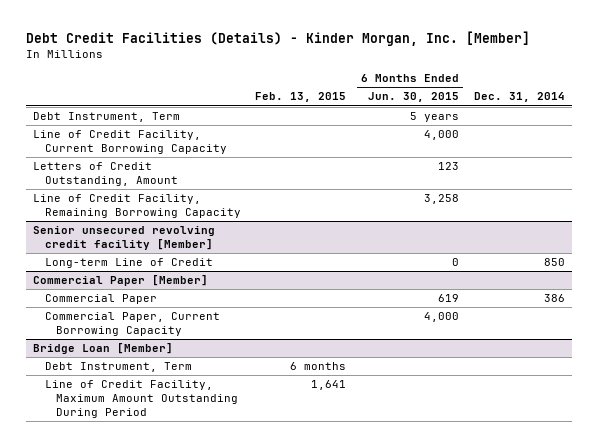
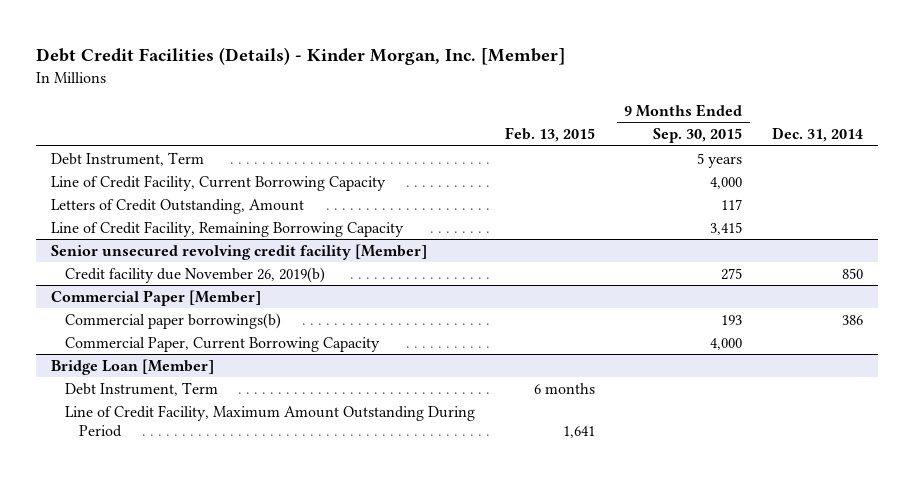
- | Feb. 13, 2015 | 6 Months Ended Jun. 30, 2015 | Dec. 31, 2014
+ | Feb. 13, 2015 | 9 Months Ended Sep. 30, 2015 | Dec. 31, 2014
@ Senior unsecured revolving credit facility [Member]
- Long-term Line of Credit | | 0 | 850
+ Credit facility due November 26, 2019(b) | | 275 | 850
@ Commercial Paper [Member]
- Commercial Paper | | 619 | 386
+ Commercial paper borrowings(b) | | 193 | 386

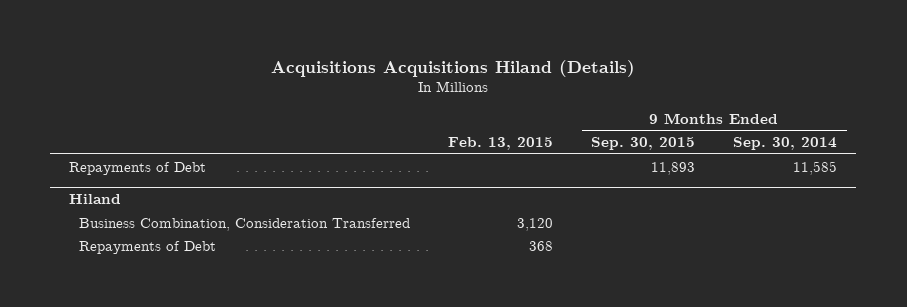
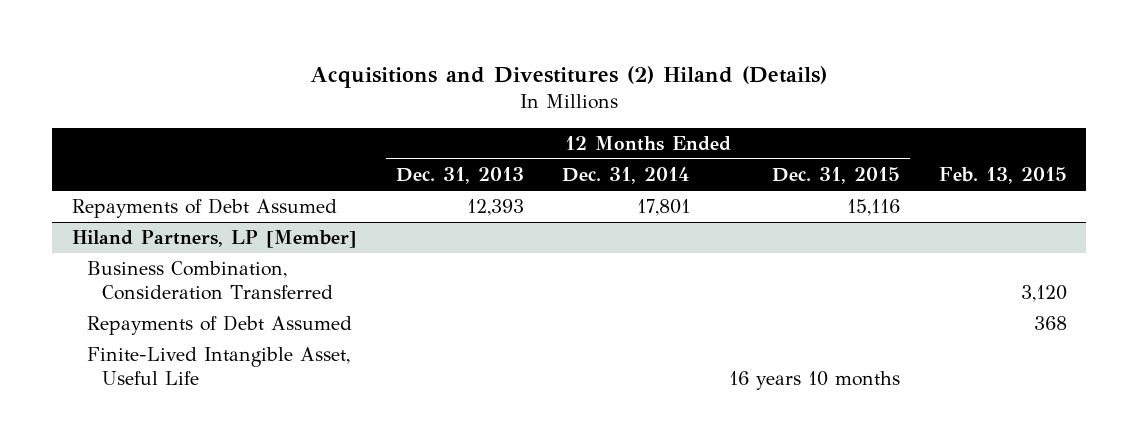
- Acquisitions Acquisitions Hiland (Details)
+ Acquisitions and Divestitures (2) Hiland (Details)
- | Feb. 13, 2015 | 9 Months Ended Sep. 30, 2015 | 9 Months Ended Sep. 30, 2014
+ | 12 Months Ended Dec. 31, 2013 | 12 Months Ended Dec. 31, 2014 | 12 Months Ended Dec. 31, 2015 | Feb. 13, 2015
- Repayments of Debt | | 11,893 | 11,585
- Hiland
+ Repayments of Debt Assumed | 12,393 | 17,801 | 15,116 |
+ Hiland Partners, LP [Member]
- Repayments of Debt | 368 | |
+ Repayments of Debt Assumed | | | | 368
+ Finite-Lived Intangible Asset, Useful Life | | | 16 years 10 months |

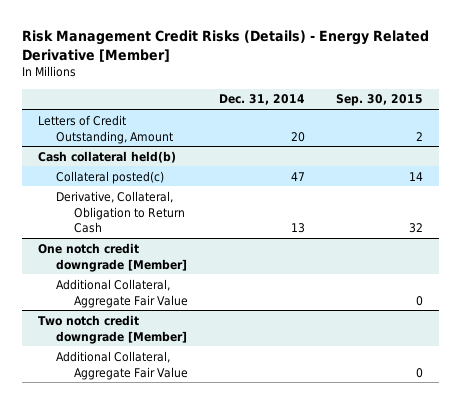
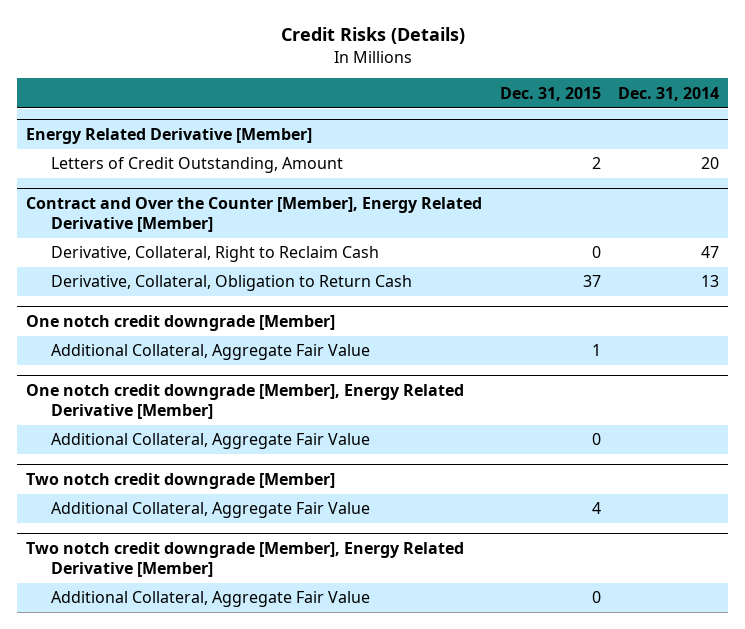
- Risk Management Credit Risks (Details) - Energy Related Derivative [Member]
+ Credit Risks (Details)
- | Dec. 31, 2014 | Sep. 30, 2015
+ | Dec. 31, 2015 | Dec. 31, 2014
+ Energy Related Derivative [Member]
- Cash collateral held(b)
- Collateral posted(c) | 47 | 14
+ Contract and Over the Counter [Member], Energy Related Derivative [Member]
+ Derivative, Collateral, Right to Reclaim Cash | 0 | 47
+ One notch credit downgrade [Member], Energy Related Derivative [Member]
+ Additional Collateral, Aggregate Fair Value | 0 |
+ Two notch credit downgrade [Member], Energy Related Derivative [Member]
+ Additional Collateral, Aggregate Fair Value | 0 |

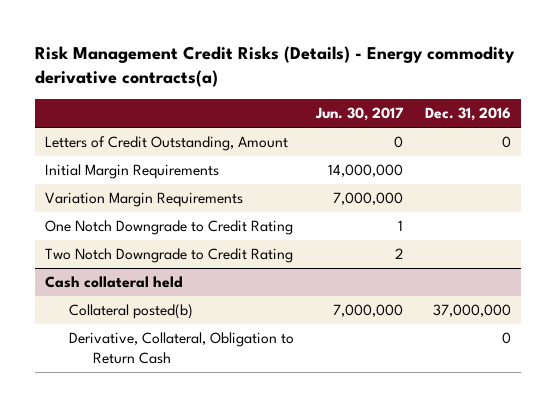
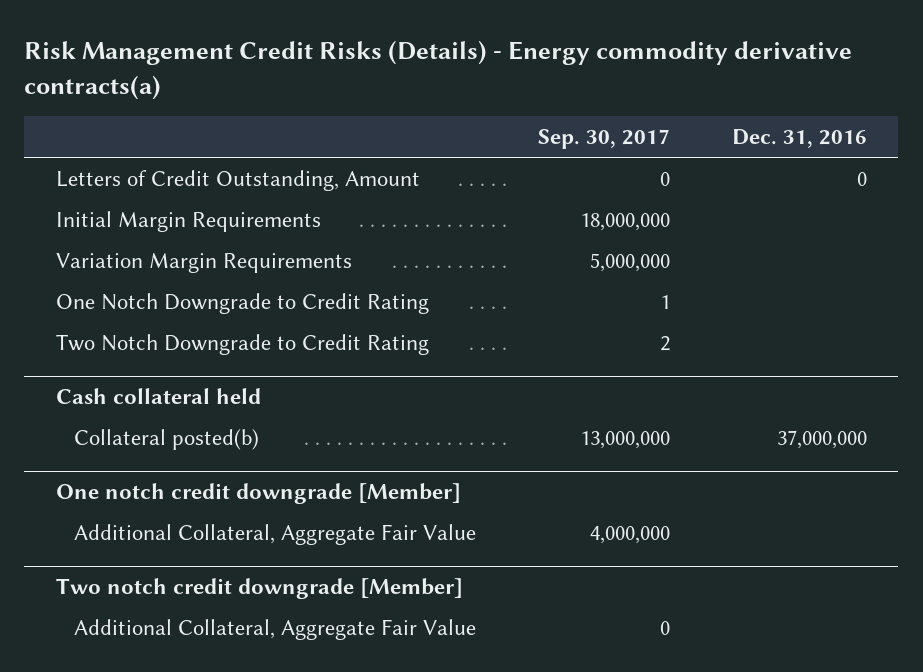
- | Jun. 30, 2017 | Dec. 31, 2016
+ | Sep. 30, 2017 | Dec. 31, 2016
@ Cash collateral held
- Derivative, Collateral, Obligation to Return Cash | | 0
+ One notch credit downgrade [Member]
+ Additional Collateral, Aggregate Fair Value | 4,000,000 |
+ Two notch credit downgrade [Member]
+ Additional Collateral, Aggregate Fair Value | 0 |

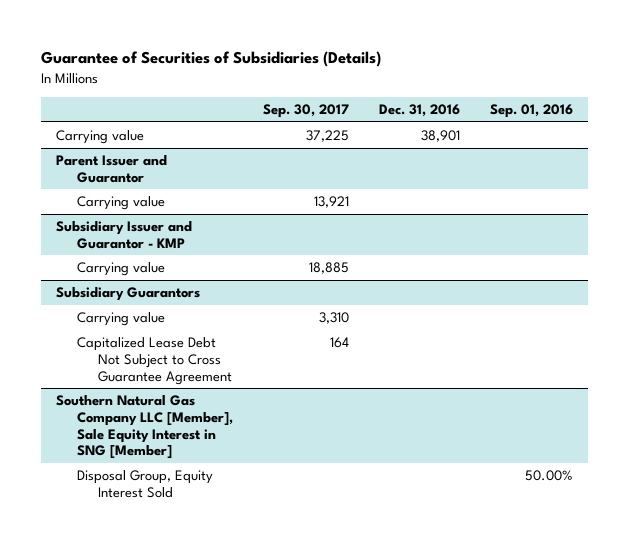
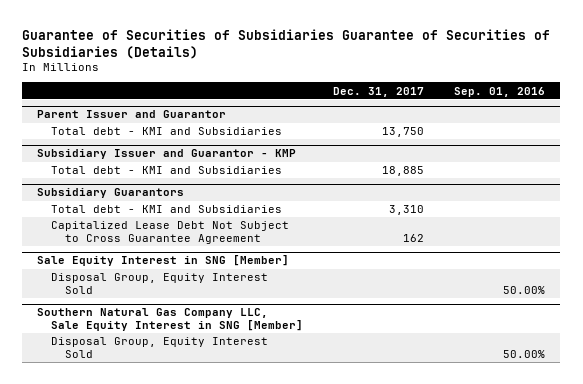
- Guarantee of Securities of Subsidiaries (Details)
+ Guarantee of Securities of Subsidiaries Guarantee of Securities of Subsidiaries (Details)
- | Sep. 30, 2017 | Dec. 31, 2016 | Sep. 01, 2016
+ | Dec. 31, 2017 | Sep. 01, 2016
- Carrying value | 37,225 | 38,901 |
@ Parent Issuer and Guarantor
- Carrying value | 13,921 | |
+ Total debt - KMI and Subsidiaries | 13,750 |
@ Subsidiary Issuer and Guarantor - KMP
- Carrying value | 18,885 | |
+ Total debt - KMI and Subsidiaries | 18,885 |
@ Subsidiary Guarantors
- Carrying value | 3,310 | |
+ Total debt - KMI and Subsidiaries | 3,310 |
- Southern Natural Gas Company LLC [Member], Sale Equity Interest in SNG [Member]
+ Sale Equity Interest in SNG [Member]
+ Disposal Group, Equity Interest Sold | | 50.00%
+ Southern Natural Gas Company LLC, Sale Equity Interest in SNG [Member]

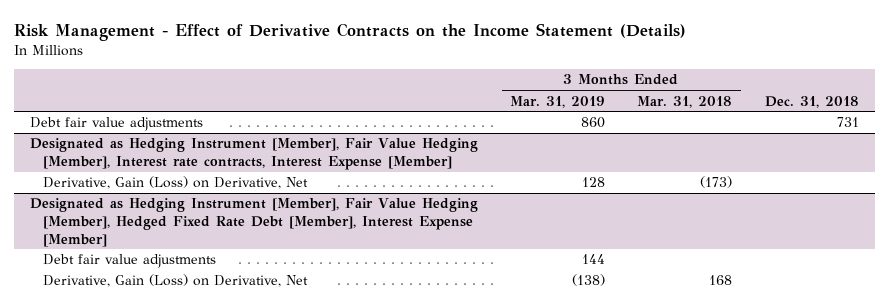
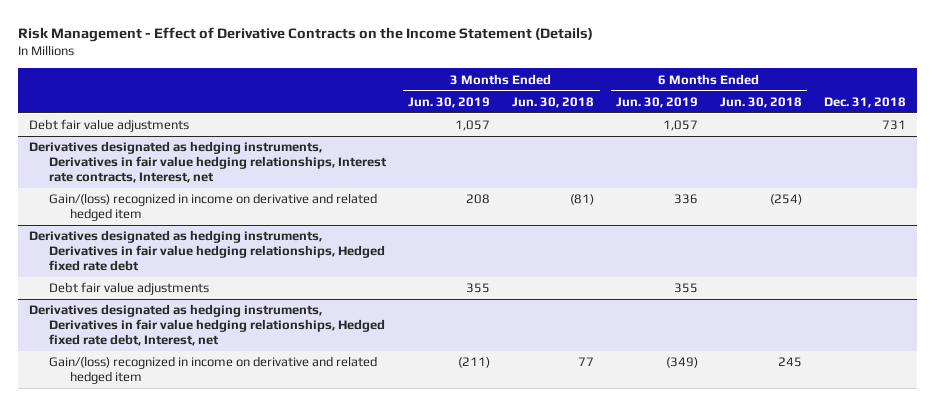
- | 3 Months Ended Mar. 31, 2019 | 3 Months Ended Mar. 31, 2018 | Dec. 31, 2018
+ | 3 Months Ended Jun. 30, 2019 | 3 Months Ended Jun. 30, 2018 | 6 Months Ended Jun. 30, 2019 | 6 Months Ended Jun. 30, 2018 | Dec. 31, 2018
- Designated as Hedging Instrument [Member], Fair Value Hedging [Member], Interest rate contracts, Interest Expense [Member]
- Derivative, Gain (Loss) on Derivative, Net | 128 | (173) |
- Designated as Hedging Instrument [Member], Fair Value Hedging [Member], Hedged Fixed Rate Debt [Member], Interest Expense [Member]
- Debt fair value adjustments | 144 | |
- Derivative, Gain (Loss) on Derivative, Net | (138) | 168 |
+ Derivatives designated as hedging instruments, Derivatives in fair value hedging relationships, Interest rate contracts, Interest, net
+ Gain/(loss) recognized in income on derivative and related hedged item | 208 | (81) | 336 | (254) |
+ Derivatives designated as hedging instruments, Derivatives in fair value hedging relationships, Hedged fixed rate debt
+ Debt fair value adjustments | 355 | | 355 | |
+ Derivatives designated as hedging instruments, Derivatives in fair value hedging relationships, Hedged fixed rate debt, Interest, net
+ Gain/(loss) recognized in income on derivative and related hedged item | (211) | 77 | (349) | 245 |

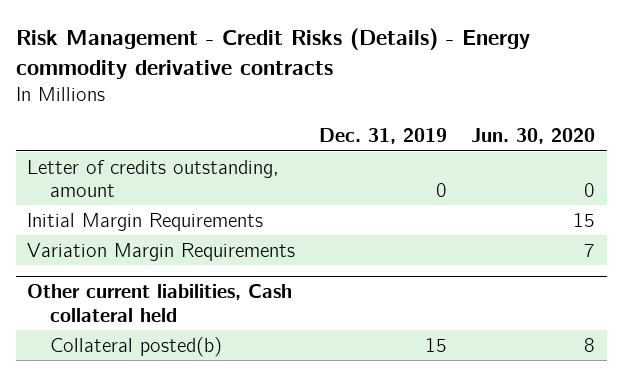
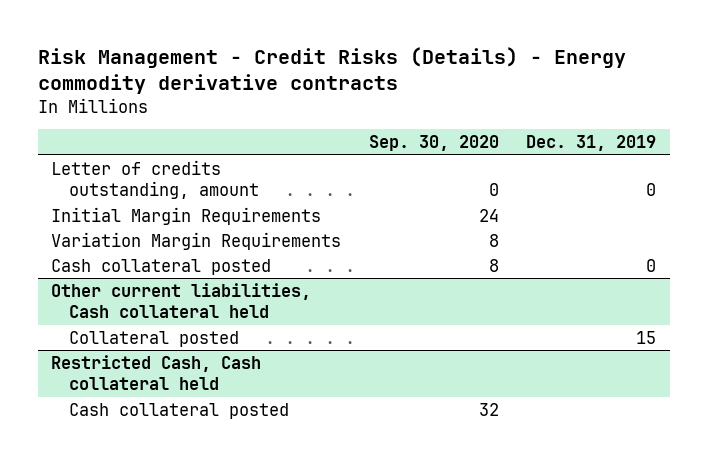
- | Dec. 31, 2019 | Jun. 30, 2020
+ | Sep. 30, 2020 | Dec. 31, 2019
+ Cash collateral posted | 8 | 0
@ Other current liabilities, Cash collateral held
- Collateral posted(b) | 15 | 8
+ Collateral posted | | 15
+ Restricted Cash, Cash collateral held
+ Cash collateral posted | 32 |

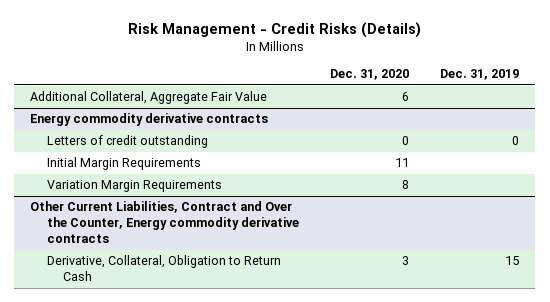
- Risk Management - Credit Risks (Details) - Energy commodity derivative contracts
+ Risk Management - Credit Risks (Details)
- | Sep. 30, 2020 | Dec. 31, 2019
+ | Dec. 31, 2020 | Dec. 31, 2019
- Letter of credits outstanding, amount | 0 | 0
- Initial Margin Requirements | 24 |
- Variation Margin Requirements | 8 |
- Cash collateral posted | 8 | 0
- Other current liabilities, Cash collateral held
- Collateral posted | | 15
- Restricted Cash, Cash collateral held
- Cash collateral posted | 32 |
+ Additional Collateral, Aggregate Fair Value | 6 |
+ Energy commodity derivative contracts
+ Letters of credit outstanding | 0 | 0
+ Initial Margin Requirements | 11 |
+ Variation Margin Requirements | 8 |
+ Other Current Liabilities, Contract and Over the Counter, Energy commodity derivative contracts
+ Derivative, Collateral, Obligation to Return Cash | 3 | 15

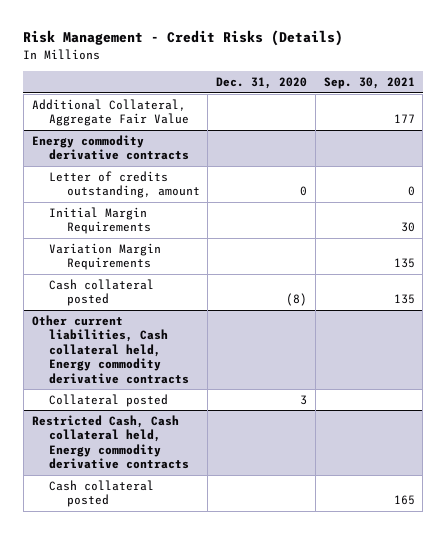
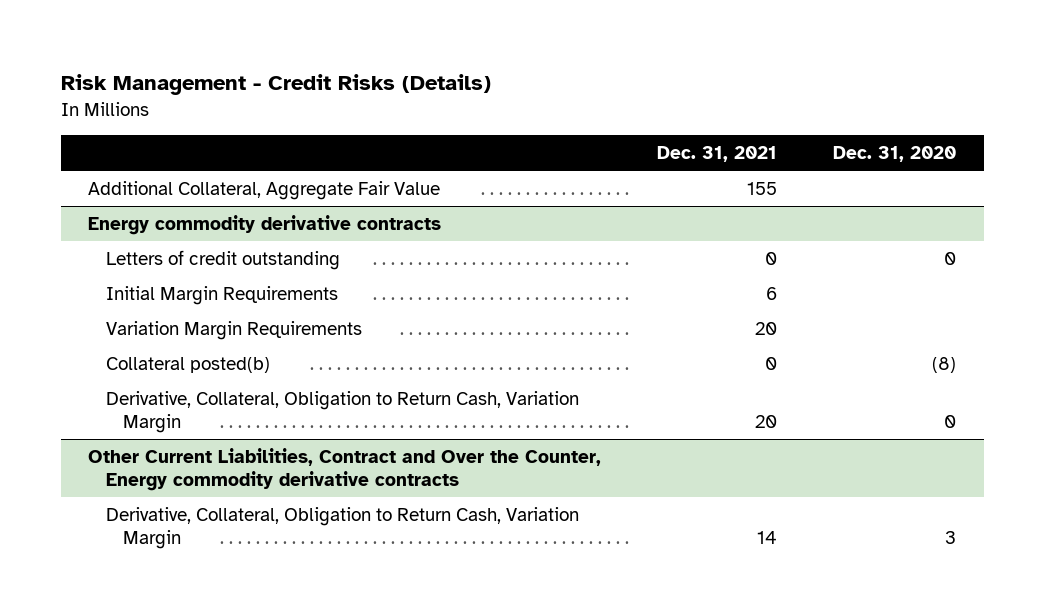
- | Dec. 31, 2020 | Sep. 30, 2021
+ | Dec. 31, 2021 | Dec. 31, 2020
@ Energy commodity derivative contracts
- Letter of credits outstanding, amount | 0 | 0
+ Letters of credit outstanding | 0 | 0
- Cash collateral posted | (8) | 135
- Other current liabilities, Cash collateral held, Energy commodity derivative contracts
- Collateral posted | 3 |
- Restricted Cash, Cash collateral held, Energy commodity derivative contracts
- Cash collateral posted | | 165
@ Energy commodity derivative contracts
+ Collateral posted(b) | 0 | (8)
+ Derivative, Collateral, Obligation to Return Cash, Variation Margin | 20 | 0
+ Other Current Liabilities, Contract and Over the Counter, Energy commodity derivative contracts
+ Derivative, Collateral, Obligation to Return Cash, Variation Margin | 14 | 3

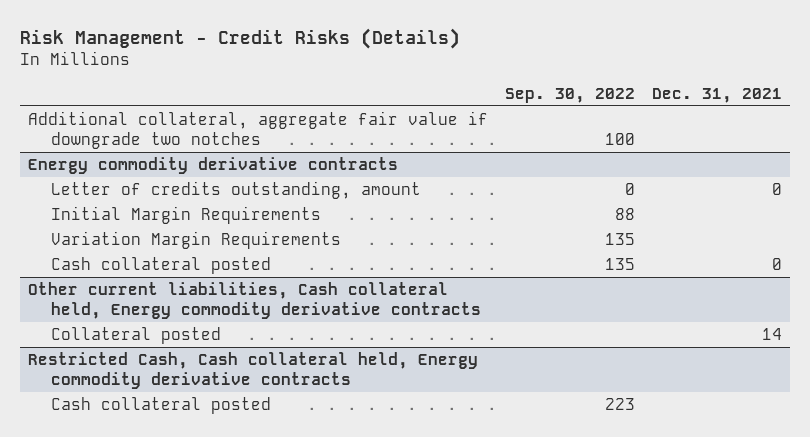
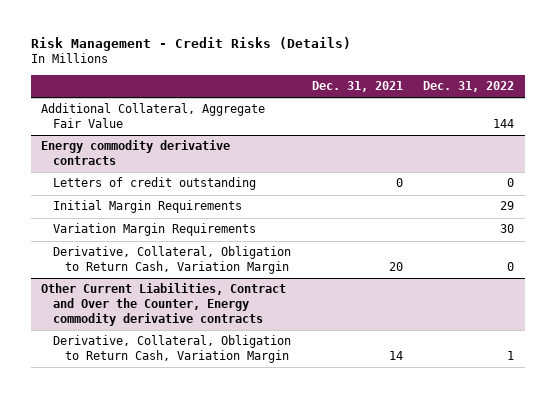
- | Sep. 30, 2022 | Dec. 31, 2021
+ | Dec. 31, 2021 | Dec. 31, 2022
- Additional collateral, aggregate fair value if downgrade two notches | 100 |
+ Additional Collateral, Aggregate Fair Value | | 144
@ Energy commodity derivative contracts
- Letter of credits outstanding, amount | 0 | 0
+ Letters of credit outstanding | 0 | 0
- Cash collateral posted | 135 | 0
- Other current liabilities, Cash collateral held, Energy commodity derivative contracts
- Collateral posted | | 14
- Restricted Cash, Cash collateral held, Energy commodity derivative contracts
- Cash collateral posted | 223 |
@ Energy commodity derivative contracts
+ Derivative, Collateral, Obligation to Return Cash, Variation Margin | 20 | 0
+ Other Current Liabilities, Contract and Over the Counter, Energy commodity derivative contracts
+ Derivative, Collateral, Obligation to Return Cash, Variation Margin | 14 | 1

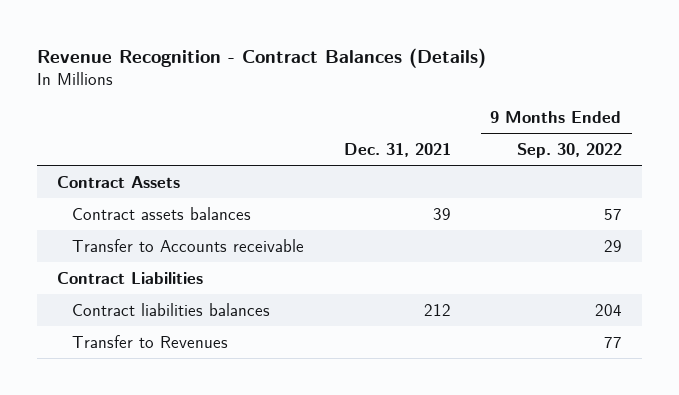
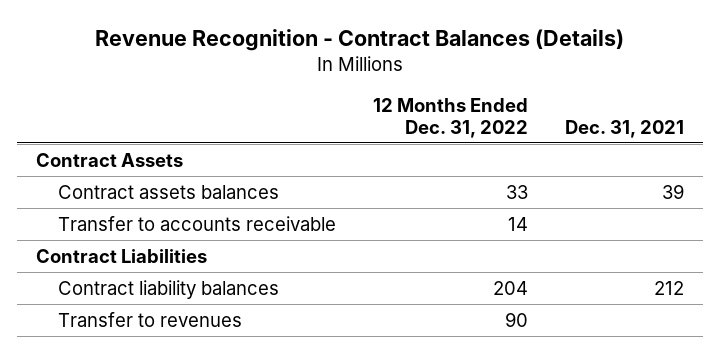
- | Dec. 31, 2021 | 9 Months Ended Sep. 30, 2022
+ | 12 Months Ended Dec. 31, 2022 | Dec. 31, 2021
- Transfer to Accounts receivable | | 29
+ Transfer to accounts receivable | 14 |
- Contract liabilities balances | 212 | 204
- Transfer to Revenues | | 77
+ Contract liability balances | 204 | 212
+ Transfer to revenues | 90 |

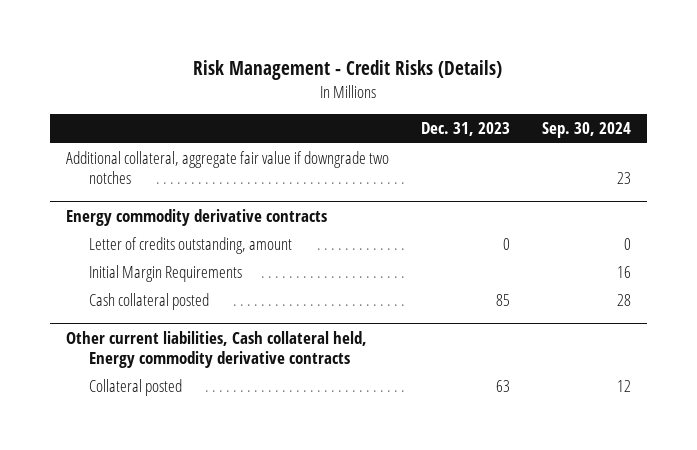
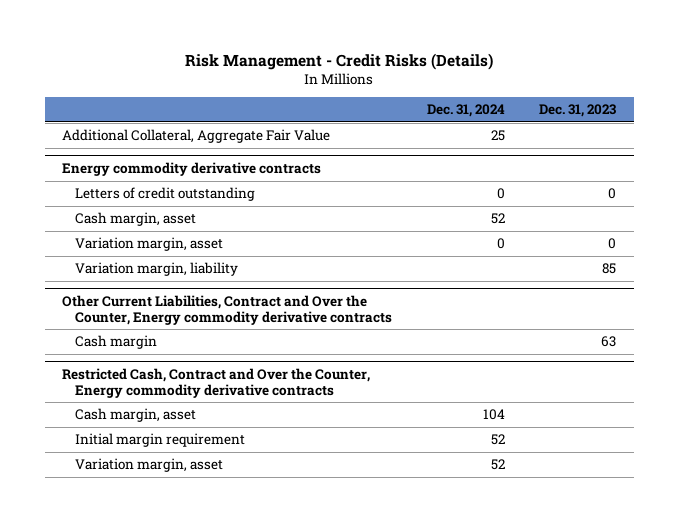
- | Dec. 31, 2023 | Sep. 30, 2024
+ | Dec. 31, 2024 | Dec. 31, 2023
- Additional collateral, aggregate fair value if downgrade two notches | | 23
+ Additional Collateral, Aggregate Fair Value | 25 |
@ Energy commodity derivative contracts
- Letter of credits outstanding, amount | 0 | 0
- Initial Margin Requirements | | 16
- Cash collateral posted | 85 | 28
- Other current liabilities, Cash collateral held, Energy commodity derivative contracts
- Collateral posted | 63 | 12
@ Energy commodity derivative contracts
+ Letters of credit outstanding | 0 | 0
+ Cash margin, asset | 52 |
+ Variation margin, asset | 0 | 0
+ Variation margin, liability | | 85
+ Other Current Liabilities, Contract and Over the Counter, Energy commodity derivative contracts
+ Cash margin | | 63
+ Restricted Cash, Contract and Over the Counter, Energy commodity derivative contracts
+ Cash margin, asset | 104 |
+ Initial margin requirement | 52 |
+ Variation margin, asset | 52 |

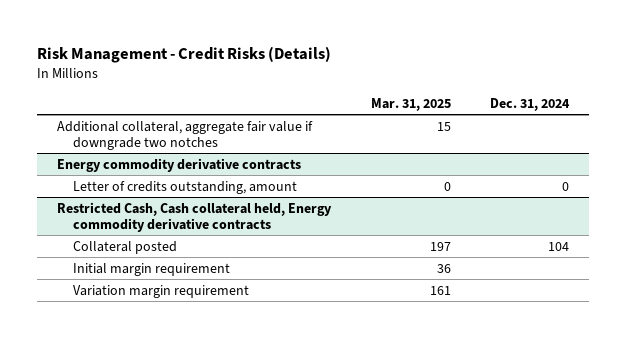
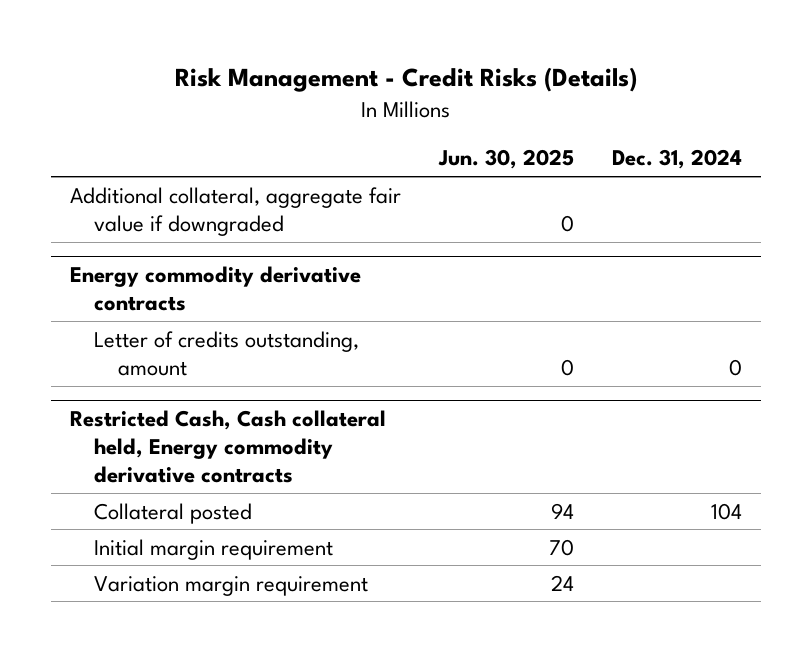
- | Mar. 31, 2025 | Dec. 31, 2024
+ | Jun. 30, 2025 | Dec. 31, 2024
- Additional collateral, aggregate fair value if downgrade two notches | 15 |
+ Additional collateral, aggregate fair value if downgraded | 0 |

